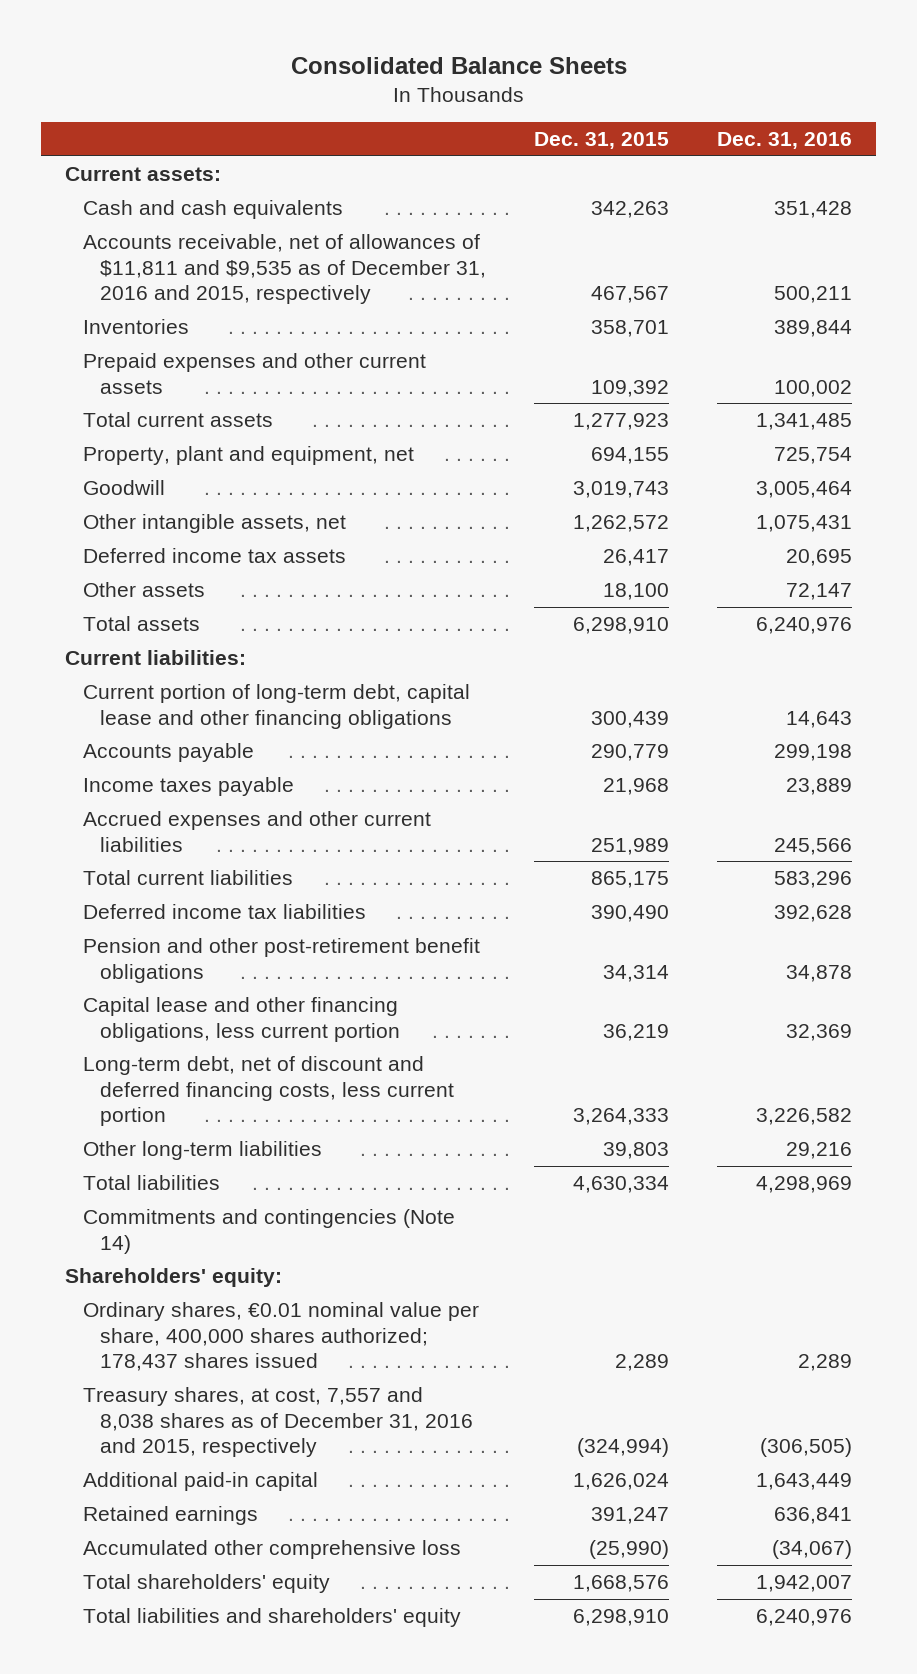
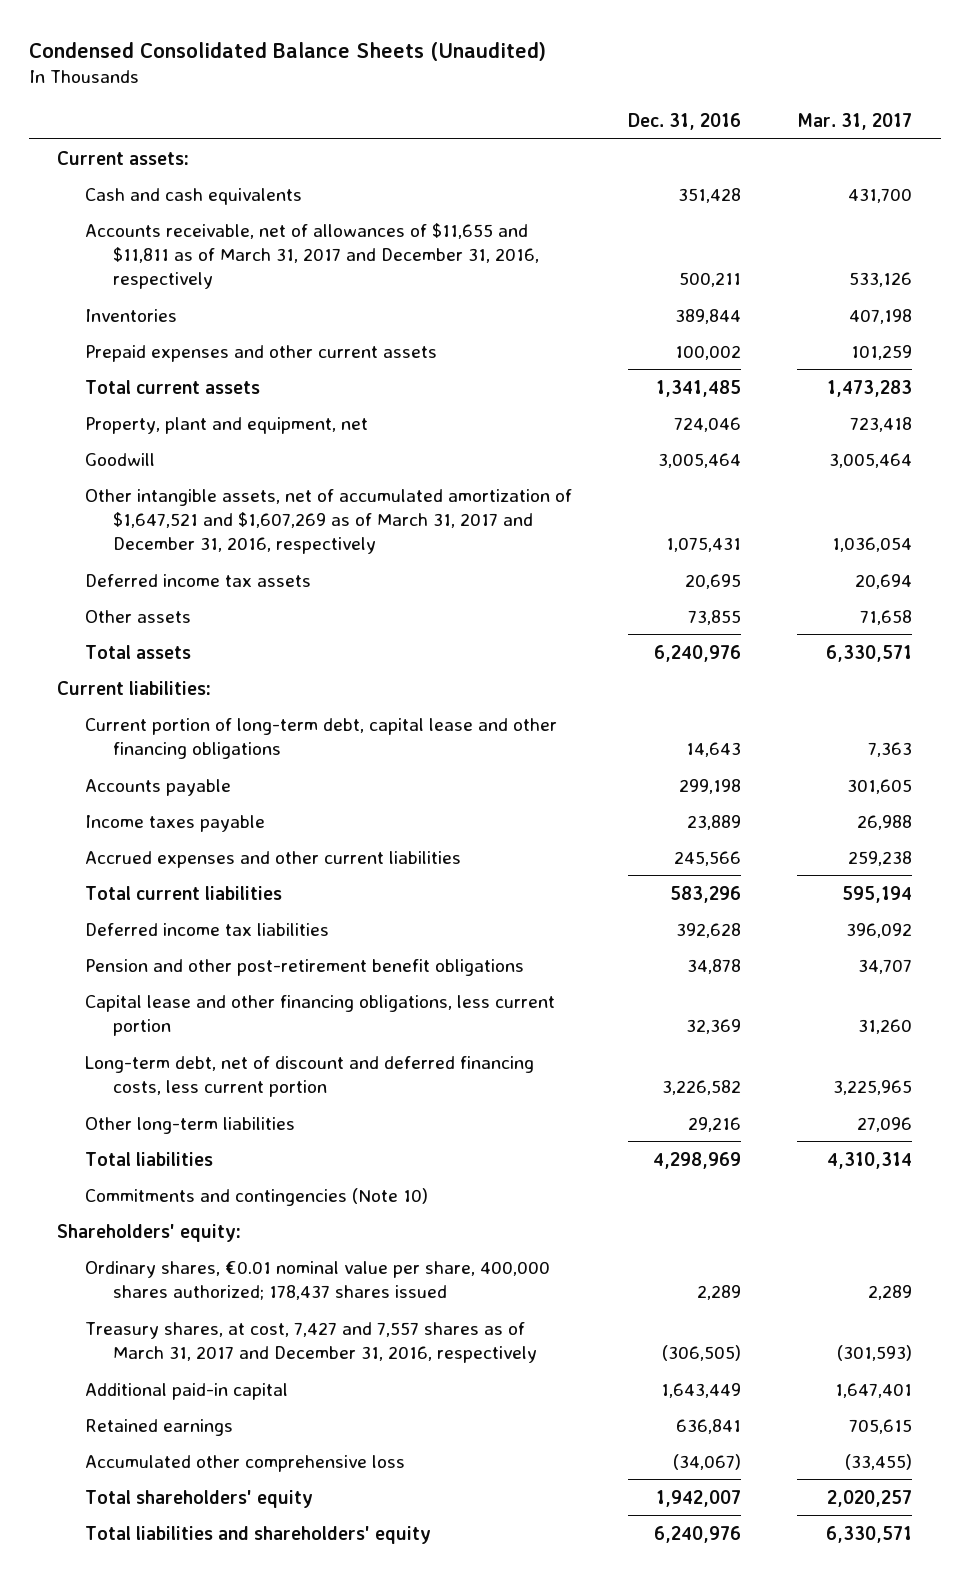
- Consolidated Balance Sheets
+ Condensed Consolidated Balance Sheets (Unaudited)
- | Dec. 31, 2015 | Dec. 31, 2016
+ | Dec. 31, 2016 | Mar. 31, 2017
- Accounts receivable, net of allowances of $11,811 and $9,535 as of December 31, 2016 and 2015, respectively | 467,567 | 500,211
+ Accounts receivable, net of allowances of $11,655 and $11,811 as of March 31, 2017 and December 31, 2016, respectively | 500,211 | 533,126
- Property, plant and equipment, net | 694,155 | 725,754
+ Property, plant and equipment, net | 724,046 | 723,418
- Other intangible assets, net | 1,262,572 | 1,075,431
+ Other intangible assets, net of accumulated amortization of $1,647,521 and $1,607,269 as of March 31, 2017 and December 31, 2016, respectively | 1,075,431 | 1,036,054
- Other assets | 18,100 | 72,147
+ Other assets | 73,855 | 71,658
- Commitments and contingencies (Note 14)
+ Commitments and contingencies (Note 10)
- Treasury shares, at cost, 7,557 and 8,038 shares as of December 31, 2016 and 2015, respectively | (324,994) | (306,505)
+ Treasury shares, at cost, 7,427 and 7,557 shares as of March 31, 2017 and December 31, 2016, respectively | (306,505) | (301,593)

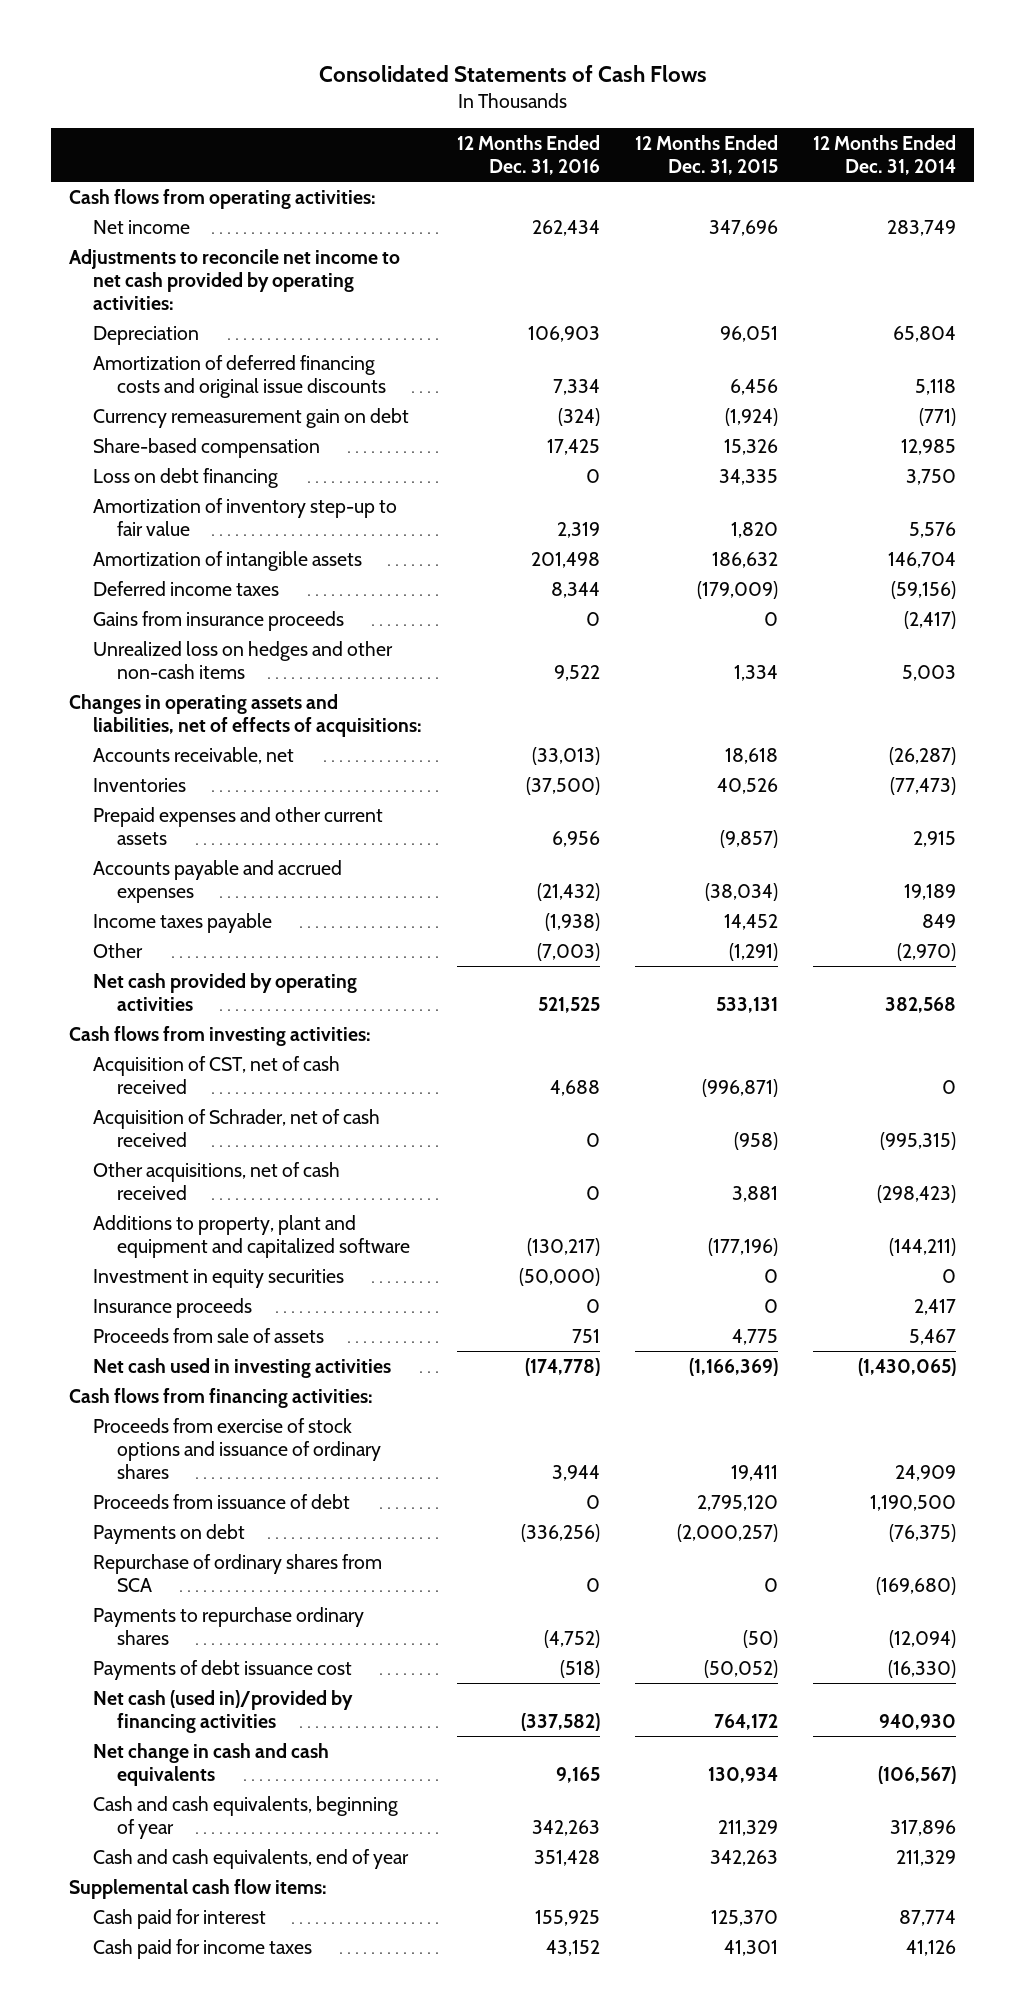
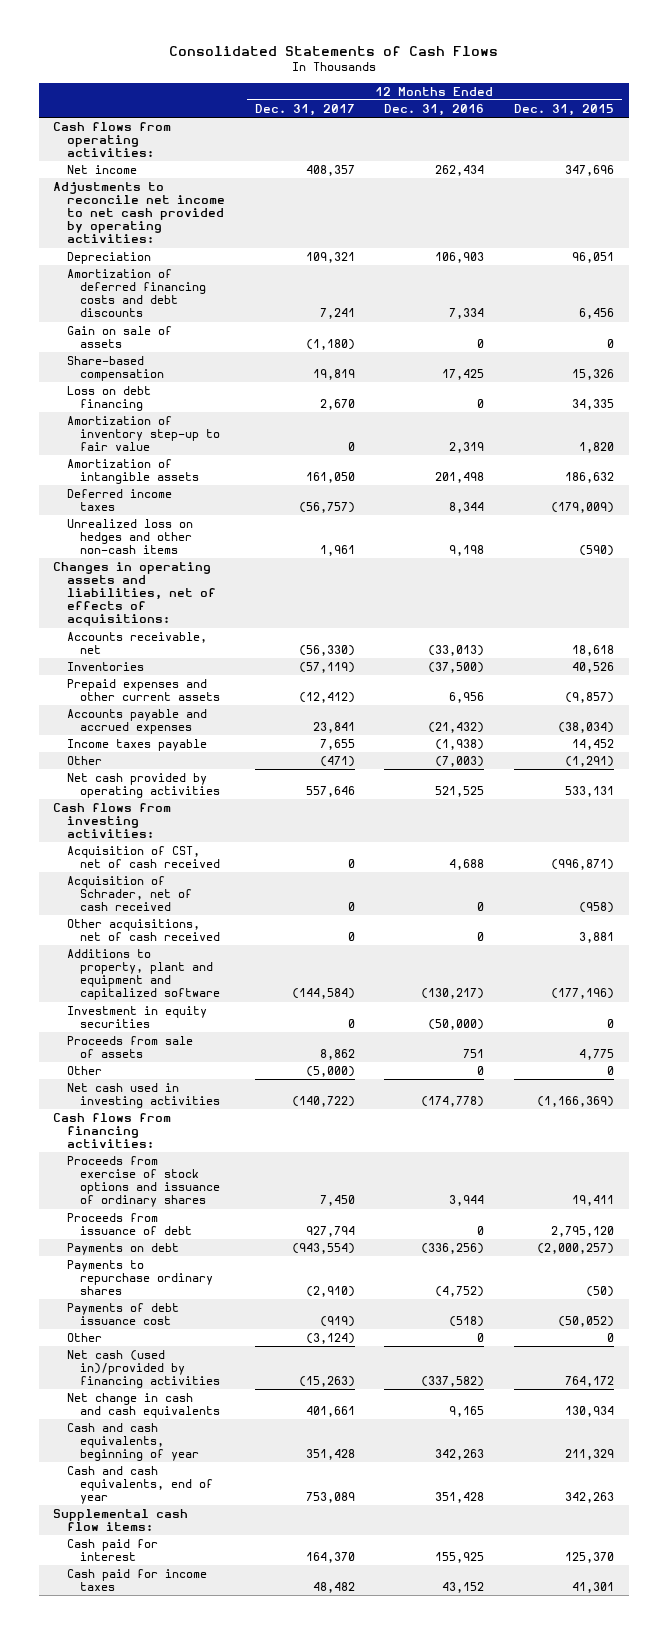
- | 12 Months Ended Dec. 31, 2016 | 12 Months Ended Dec. 31, 2015 | 12 Months Ended Dec. 31, 2014
+ | 12 Months Ended Dec. 31, 2017 | 12 Months Ended Dec. 31, 2016 | 12 Months Ended Dec. 31, 2015
- Amortization of deferred financing costs and original issue discounts | 7,334 | 6,456 | 5,118
- Currency remeasurement gain on debt | (324) | (1,924) | (771)
+ Amortization of deferred financing costs and debt discounts | 7,241 | 7,334 | 6,456
+ Gain on sale of assets | (1,180) | 0 | 0
- Gains from insurance proceeds | 0 | 0 | (2,417)
- Unrealized loss on hedges and other non-cash items | 9,522 | 1,334 | 5,003
+ Unrealized loss on hedges and other non-cash items | 1,961 | 9,198 | (590)
- Insurance proceeds | 0 | 0 | 2,417
+ Other | (5,000) | 0 | 0
- Repurchase of ordinary shares from SCA | 0 | 0 | (169,680)
+ Other | (3,124) | 0 | 0

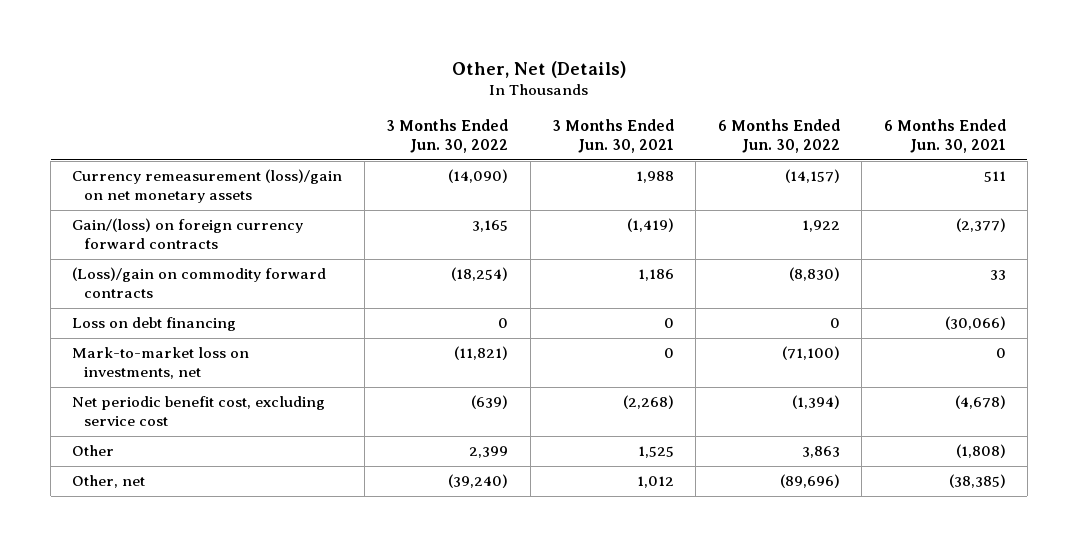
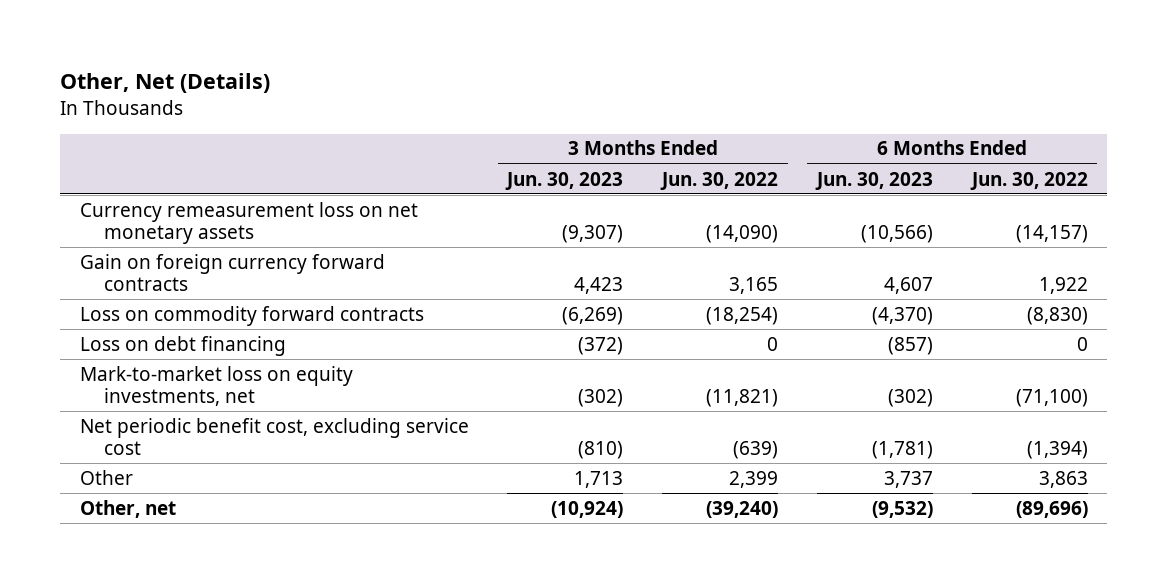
- | 3 Months Ended Jun. 30, 2022 | 3 Months Ended Jun. 30, 2021 | 6 Months Ended Jun. 30, 2022 | 6 Months Ended Jun. 30, 2021
+ | 3 Months Ended Jun. 30, 2023 | 3 Months Ended Jun. 30, 2022 | 6 Months Ended Jun. 30, 2023 | 6 Months Ended Jun. 30, 2022
- Currency remeasurement (loss)/gain on net monetary assets | (14,090) | 1,988 | (14,157) | 511
- Gain/(loss) on foreign currency forward contracts | 3,165 | (1,419) | 1,922 | (2,377)
- (Loss)/gain on commodity forward contracts | (18,254) | 1,186 | (8,830) | 33
+ Currency remeasurement loss on net monetary assets | (9,307) | (14,090) | (10,566) | (14,157)
+ Gain on foreign currency forward contracts | 4,423 | 3,165 | 4,607 | 1,922
+ Loss on commodity forward contracts | (6,269) | (18,254) | (4,370) | (8,830)
- Mark-to-market loss on investments, net | (11,821) | 0 | (71,100) | 0
+ Mark-to-market loss on equity investments, net | (302) | (11,821) | (302) | (71,100)

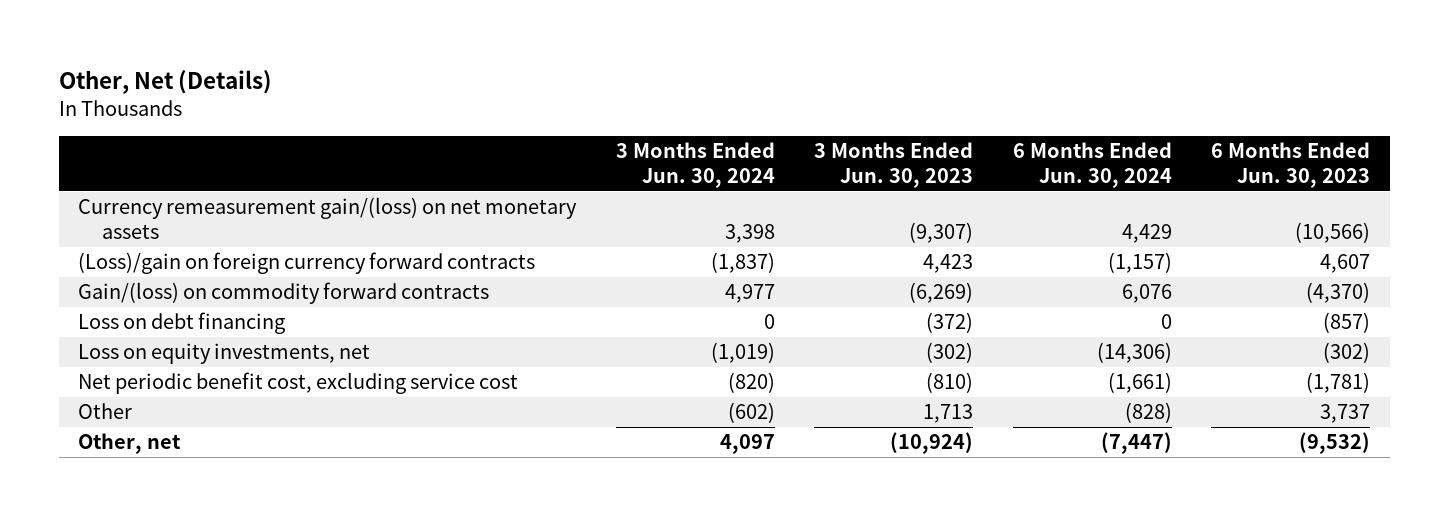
- | 3 Months Ended Jun. 30, 2023 | 3 Months Ended Jun. 30, 2022 | 6 Months Ended Jun. 30, 2023 | 6 Months Ended Jun. 30, 2022
+ | 3 Months Ended Jun. 30, 2024 | 3 Months Ended Jun. 30, 2023 | 6 Months Ended Jun. 30, 2024 | 6 Months Ended Jun. 30, 2023
- Currency remeasurement loss on net monetary assets | (9,307) | (14,090) | (10,566) | (14,157)
- Gain on foreign currency forward contracts | 4,423 | 3,165 | 4,607 | 1,922
- Loss on commodity forward contracts | (6,269) | (18,254) | (4,370) | (8,830)
+ Currency remeasurement gain/(loss) on net monetary assets | 3,398 | (9,307) | 4,429 | (10,566)
+ (Loss)/gain on foreign currency forward contracts | (1,837) | 4,423 | (1,157) | 4,607
+ Gain/(loss) on commodity forward contracts | 4,977 | (6,269) | 6,076 | (4,370)
- Mark-to-market loss on equity investments, net | (302) | (11,821) | (302) | (71,100)
+ Loss on equity investments, net | (1,019) | (302) | (14,306) | (302)

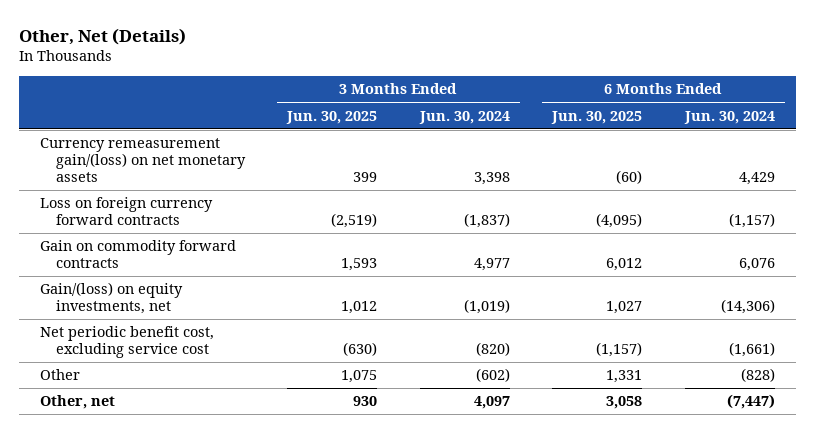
- | 3 Months Ended Jun. 30, 2024 | 3 Months Ended Jun. 30, 2023 | 6 Months Ended Jun. 30, 2024 | 6 Months Ended Jun. 30, 2023
+ | 3 Months Ended Jun. 30, 2025 | 3 Months Ended Jun. 30, 2024 | 6 Months Ended Jun. 30, 2025 | 6 Months Ended Jun. 30, 2024
- (Loss)/gain on foreign currency forward contracts | (1,837) | 4,423 | (1,157) | 4,607
- Gain/(loss) on commodity forward contracts | 4,977 | (6,269) | 6,076 | (4,370)
- Loss on debt financing | 0 | (372) | 0 | (857)
- Loss on equity investments, net | (1,019) | (302) | (14,306) | (302)
+ Loss on foreign currency forward contracts | (2,519) | (1,837) | (4,095) | (1,157)
+ Gain on commodity forward contracts | 1,593 | 4,977 | 6,012 | 6,076
+ Gain/(loss) on equity investments, net | 1,012 | (1,019) | 1,027 | (14,306)

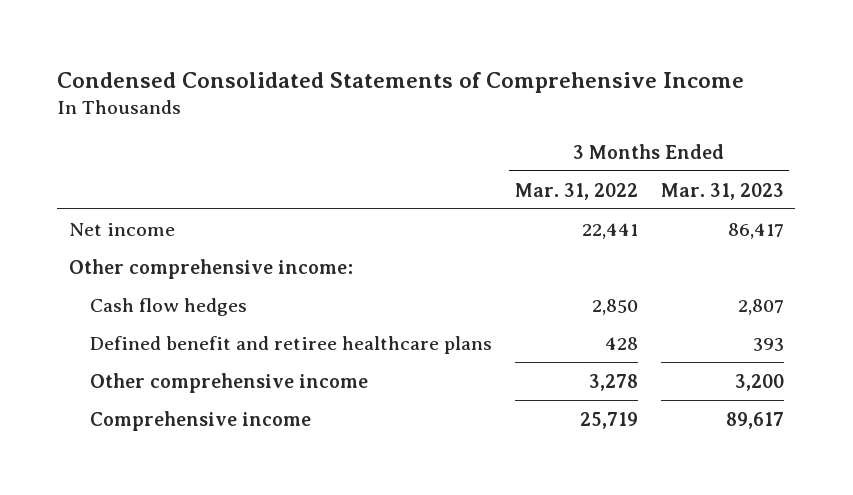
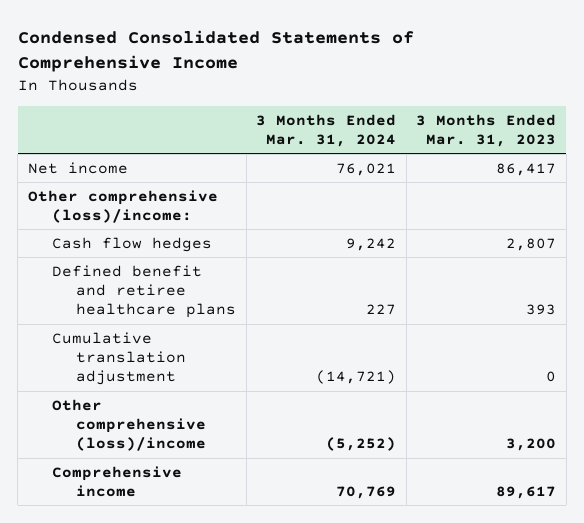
- | 3 Months Ended Mar. 31, 2022 | 3 Months Ended Mar. 31, 2023
+ | 3 Months Ended Mar. 31, 2024 | 3 Months Ended Mar. 31, 2023
- Other comprehensive income:
+ Other comprehensive (loss)/income:
- Other comprehensive income | 3,278 | 3,200
+ Cumulative translation adjustment | (14,721) | 0
+ Other comprehensive (loss)/income | (5,252) | 3,200

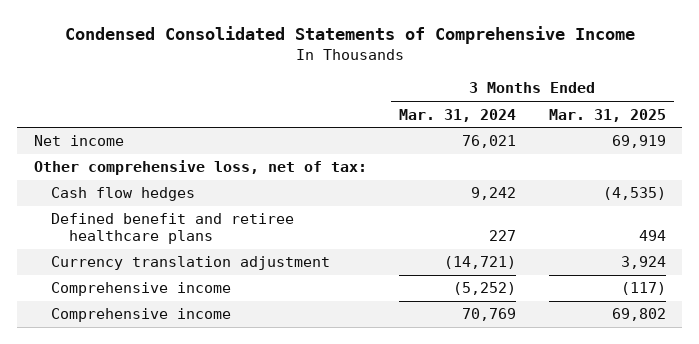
- | 3 Months Ended Mar. 31, 2024 | 3 Months Ended Mar. 31, 2023
+ | 3 Months Ended Mar. 31, 2024 | 3 Months Ended Mar. 31, 2025
- Other comprehensive (loss)/income:
+ Other comprehensive loss, net of tax:
- Cumulative translation adjustment | (14,721) | 0
- Other comprehensive (loss)/income | (5,252) | 3,200
+ Currency translation adjustment | (14,721) | 3,924
+ Comprehensive income | (5,252) | (117)

